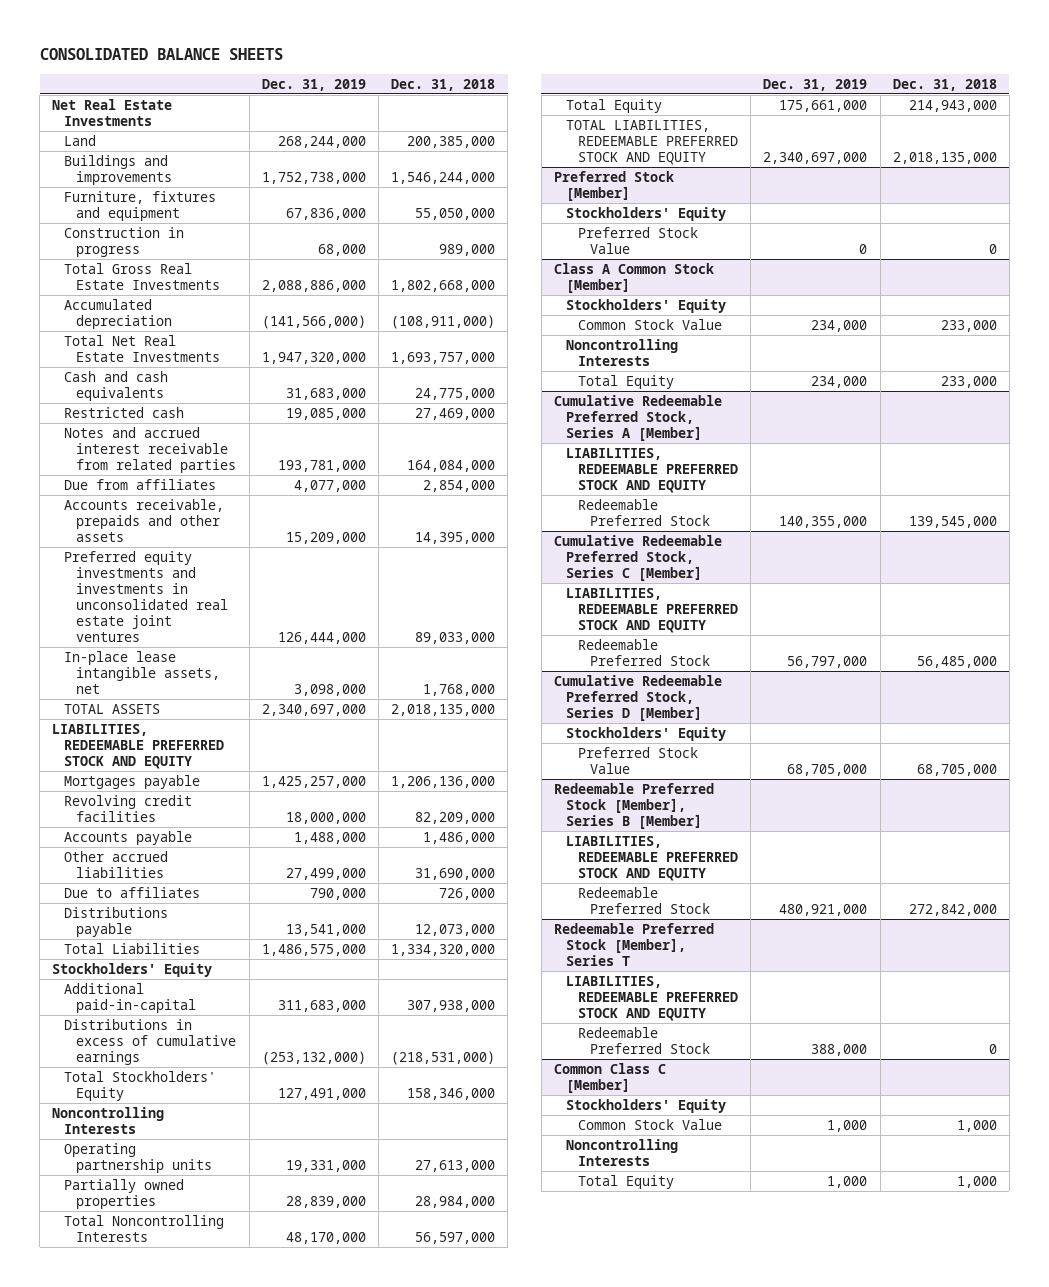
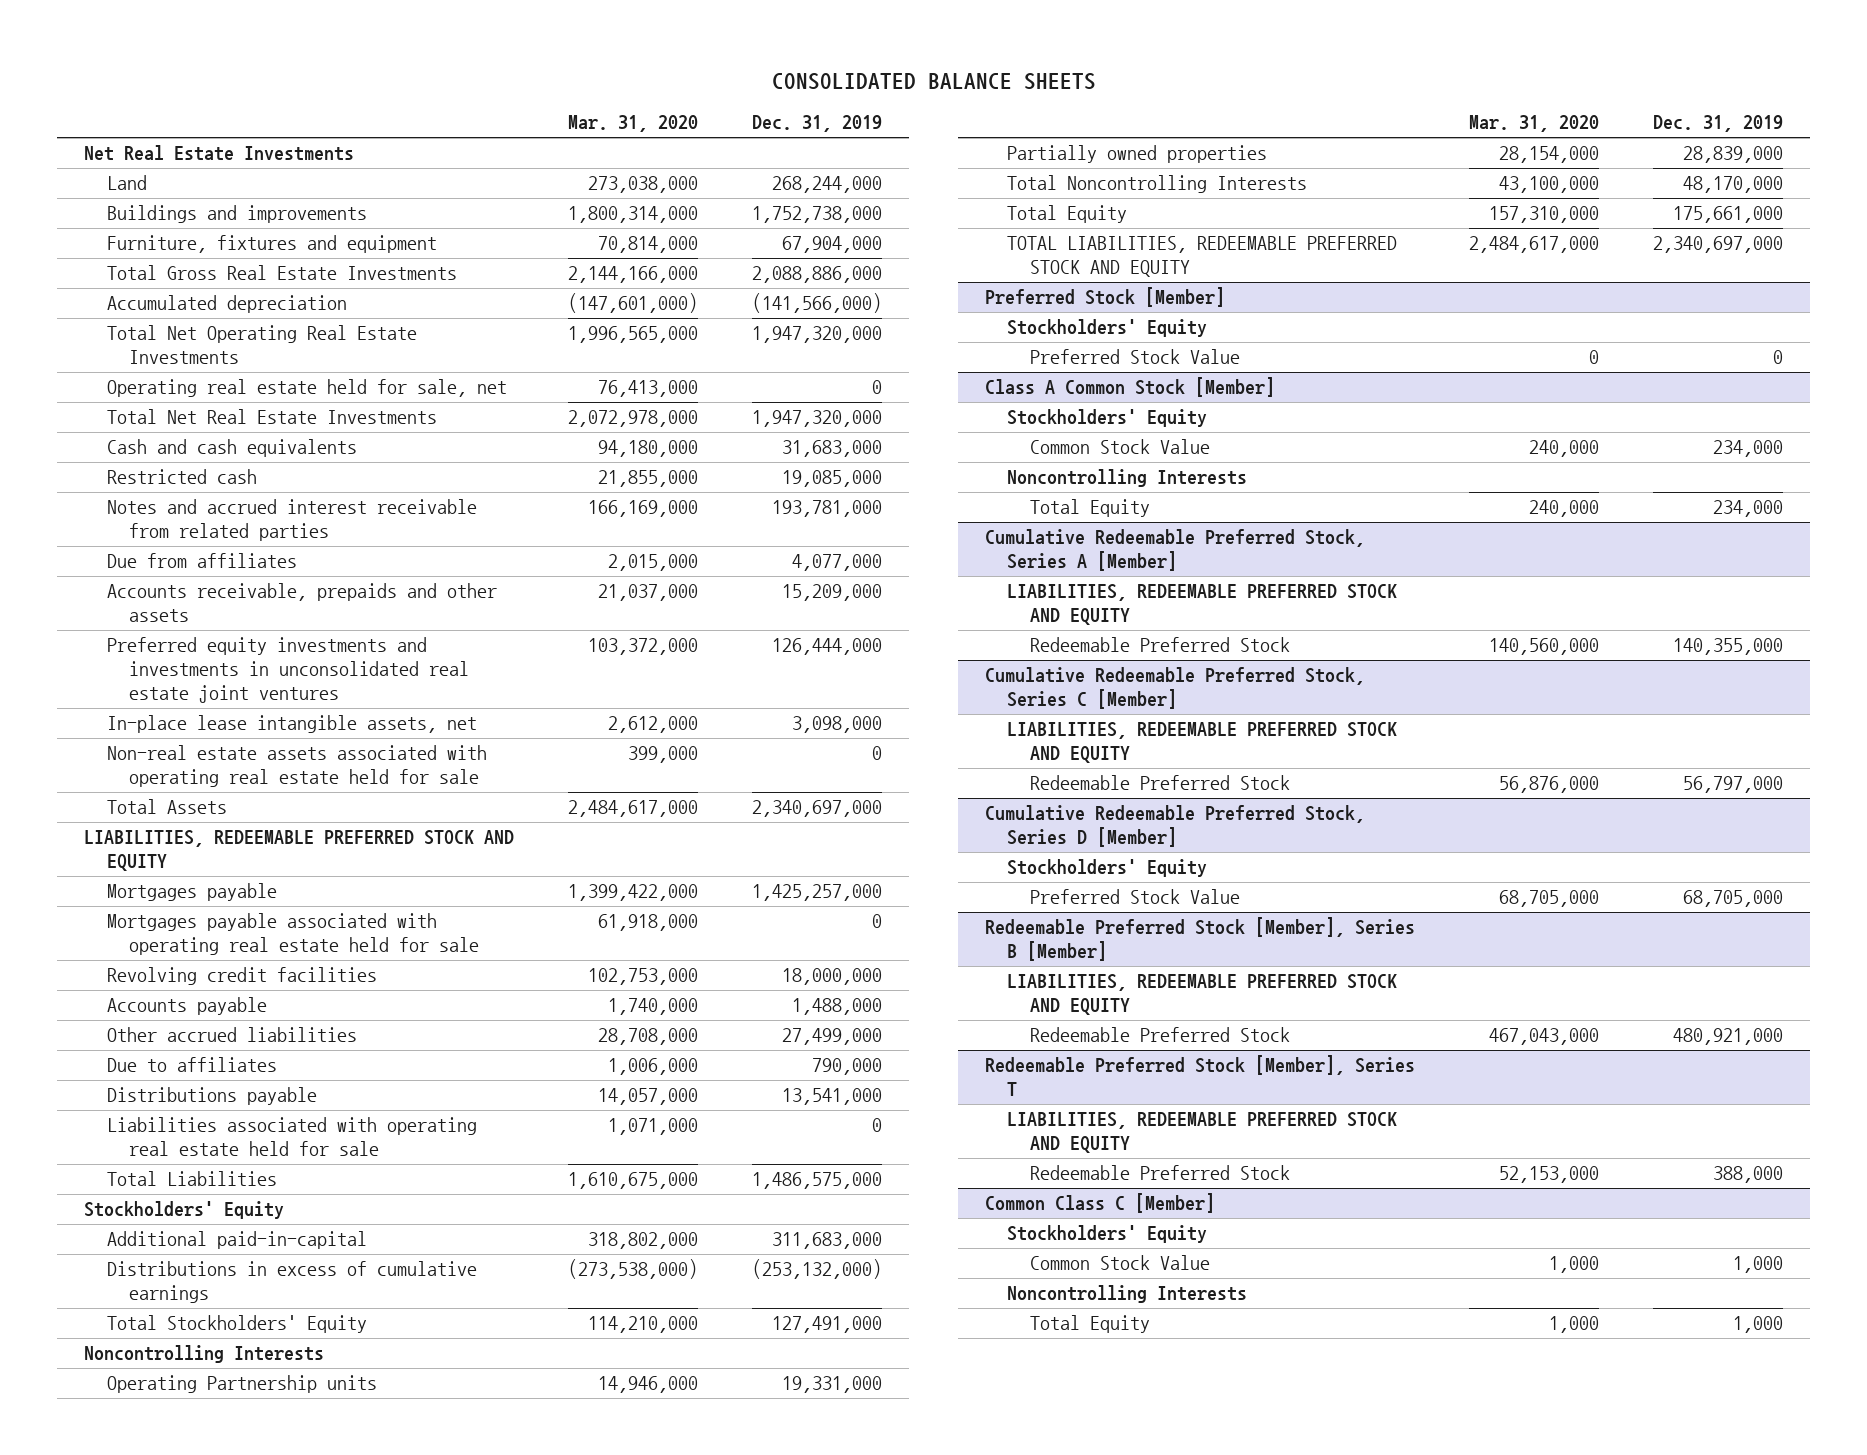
- | Dec. 31, 2019 | Dec. 31, 2018
+ | Mar. 31, 2020 | Dec. 31, 2019
- Furniture, fixtures and equipment | 67,836,000 | 55,050,000
- Construction in progress | 68,000 | 989,000
+ Furniture, fixtures and equipment | 70,814,000 | 67,904,000
+ Total Net Operating Real Estate Investments | 1,996,565,000 | 1,947,320,000
+ Operating real estate held for sale, net | 76,413,000 | 0
- TOTAL ASSETS | 2,340,697,000 | 2,018,135,000
+ Non-real estate assets associated with operating real estate held for sale | 399,000 | 0
+ Total Assets | 2,484,617,000 | 2,340,697,000
+ Mortgages payable associated with operating real estate held for sale | 61,918,000 | 0
+ Liabilities associated with operating real estate held for sale | 1,071,000 | 0
- Operating partnership units | 19,331,000 | 27,613,000
+ Operating Partnership units | 14,946,000 | 19,331,000

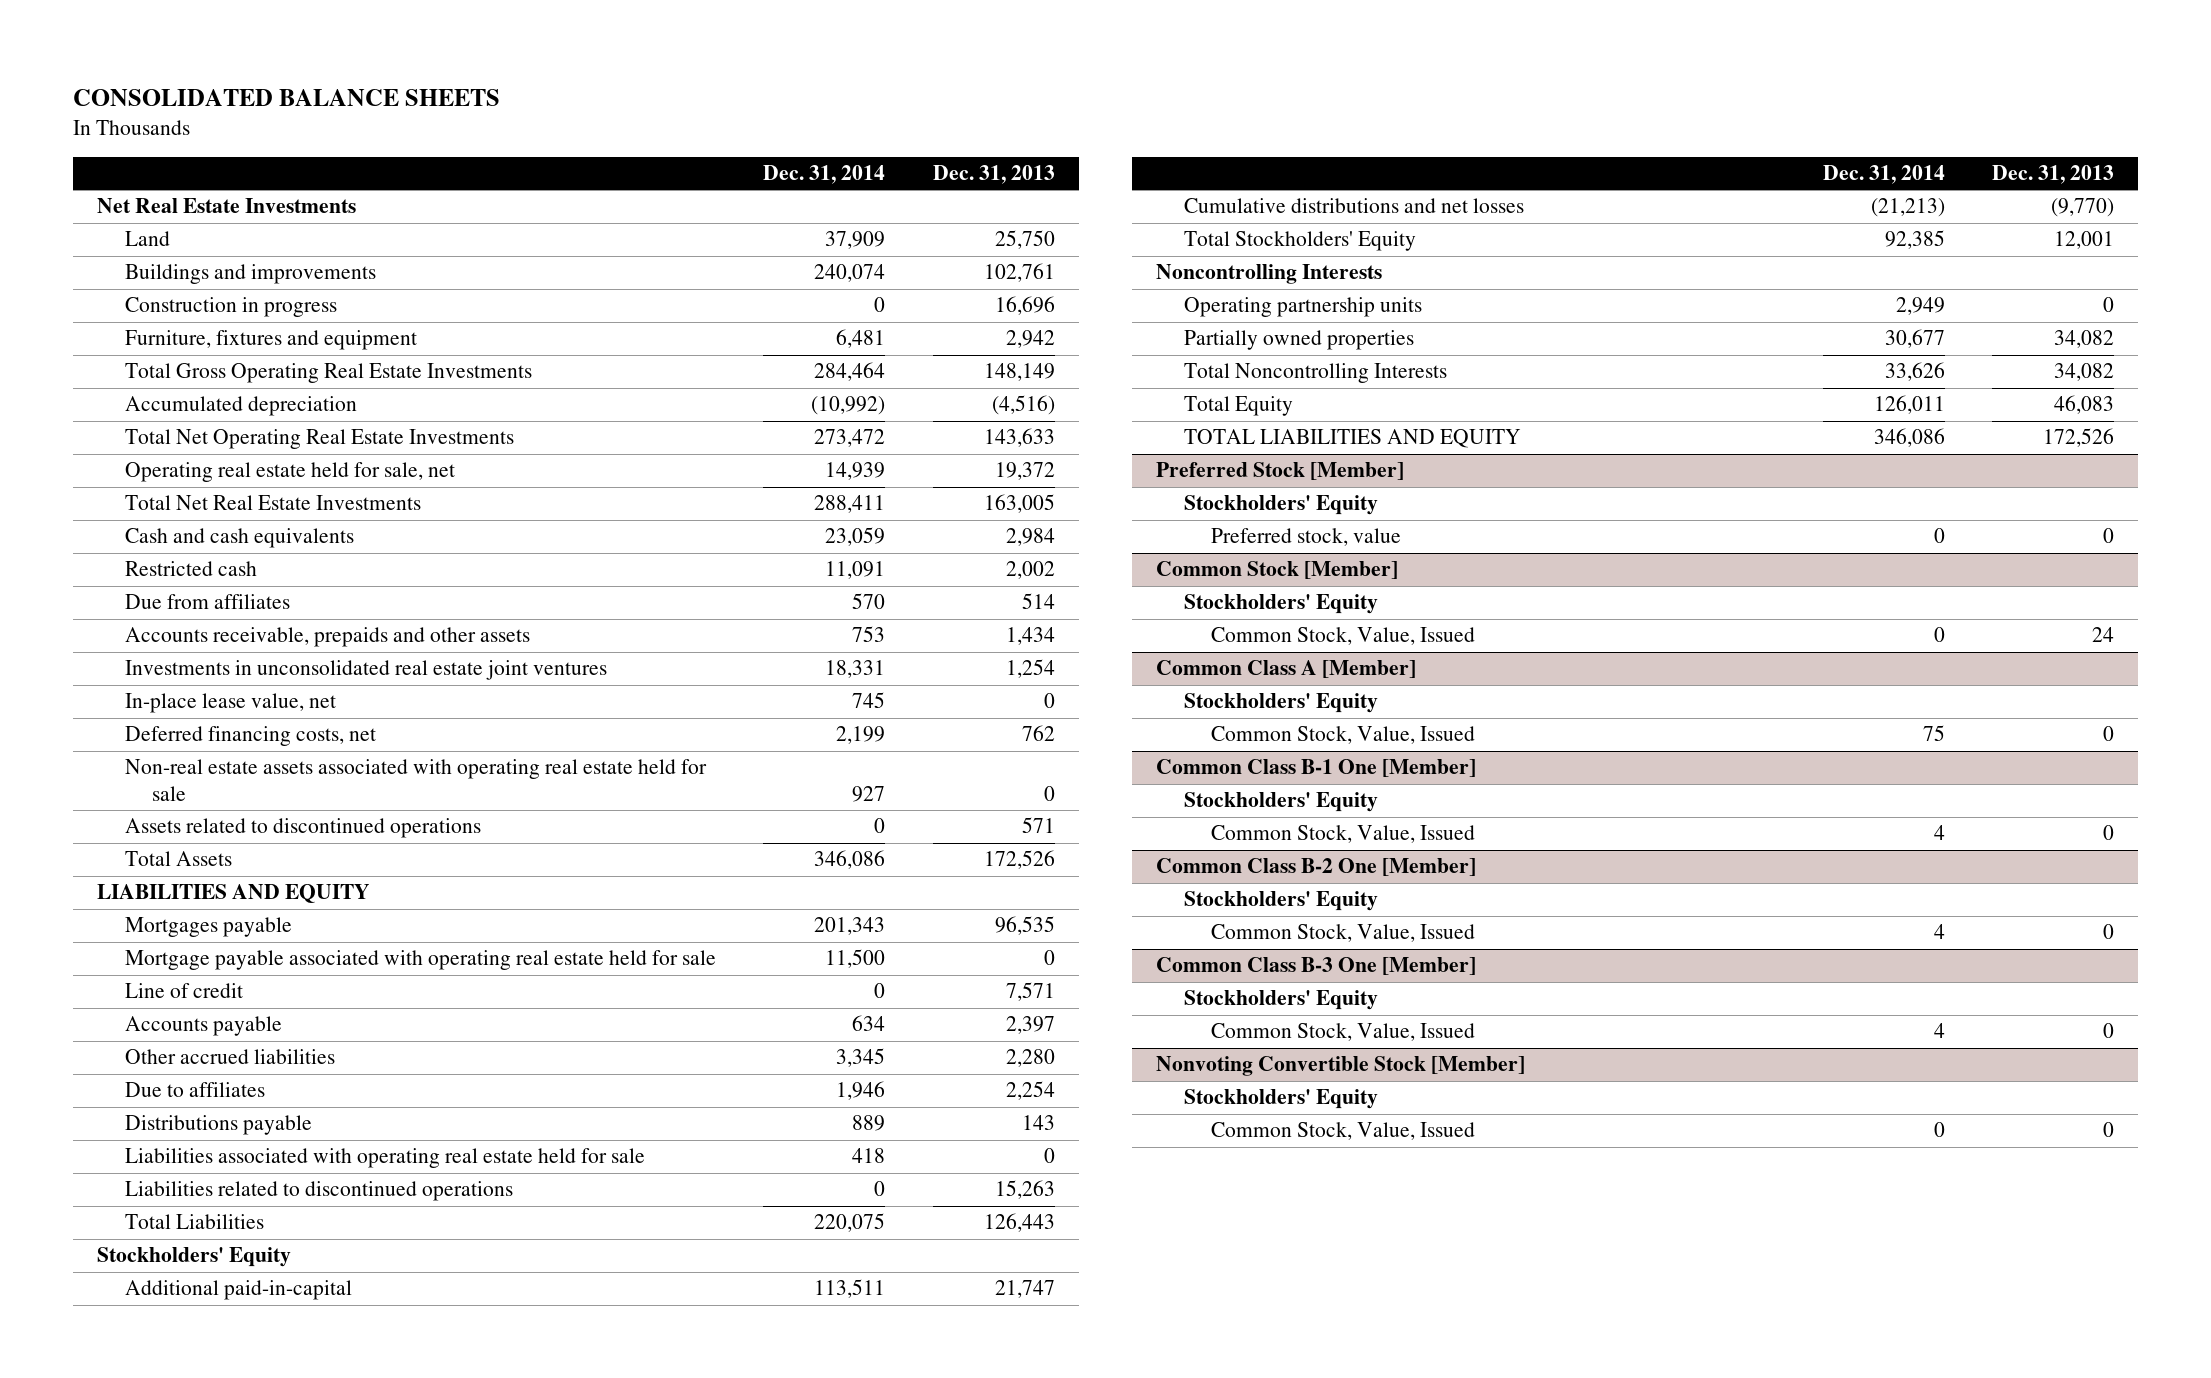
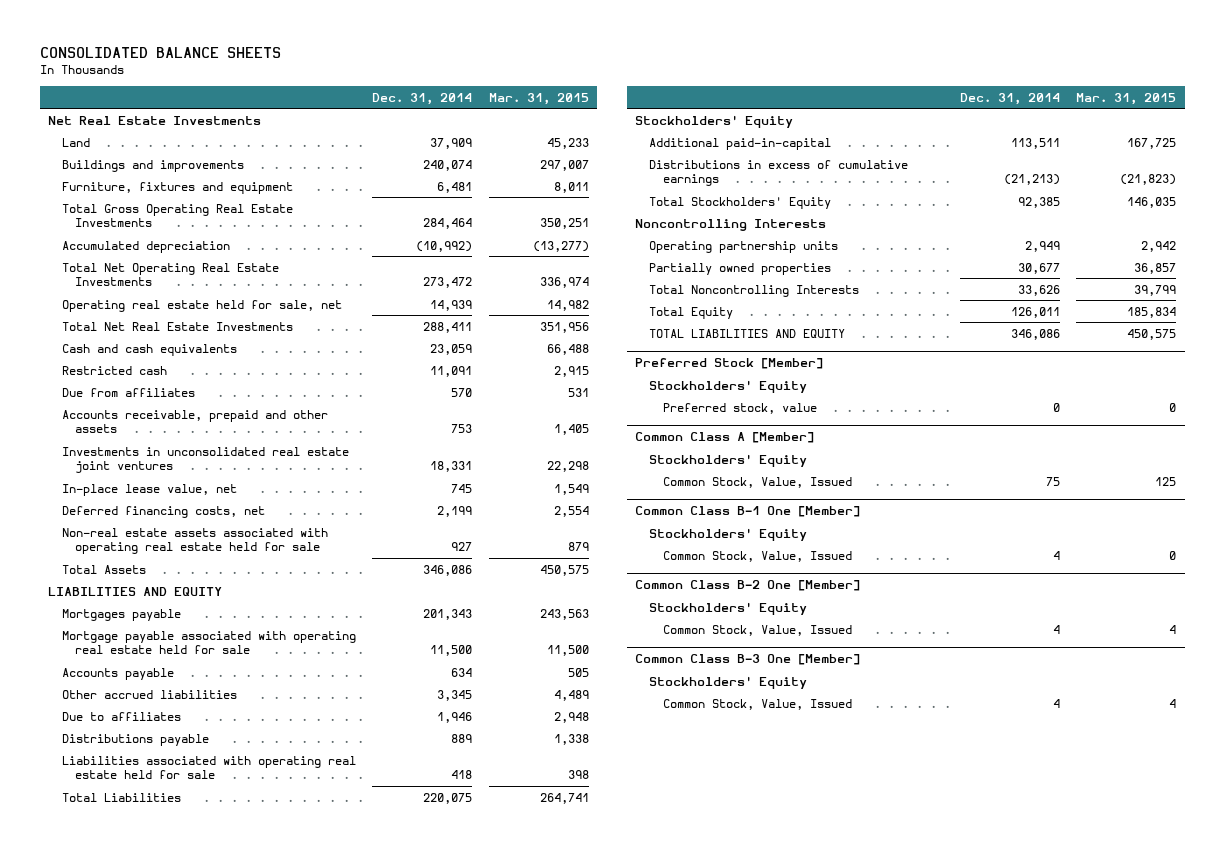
- | Dec. 31, 2014 | Dec. 31, 2013
+ | Dec. 31, 2014 | Mar. 31, 2015
- Construction in progress | 0 | 16,696
- Accounts receivable, prepaids and other assets | 753 | 1,434
+ Accounts receivable, prepaid and other assets | 753 | 1,405
- Assets related to discontinued operations | 0 | 571
- Line of credit | 0 | 7,571
- Liabilities related to discontinued operations | 0 | 15,263
- Cumulative distributions and net losses | (21,213) | (9,770)
+ Distributions in excess of cumulative earnings | (21,213) | (21,823)
- Common Stock [Member]
- Stockholders' Equity
- Common Stock, Value, Issued | 0 | 24
- Nonvoting Convertible Stock [Member]
- Stockholders' Equity
- Common Stock, Value, Issued | 0 | 0

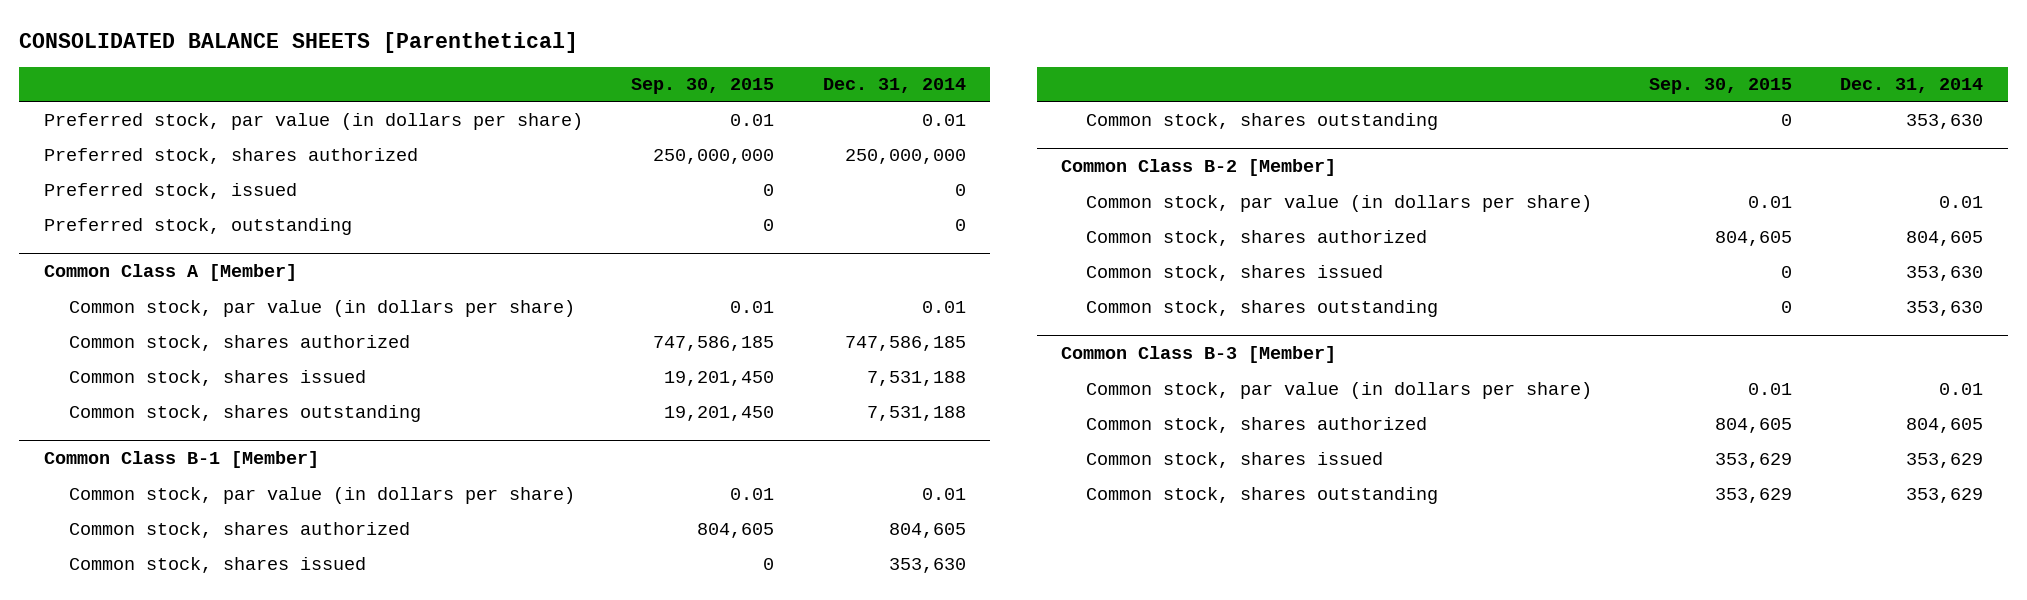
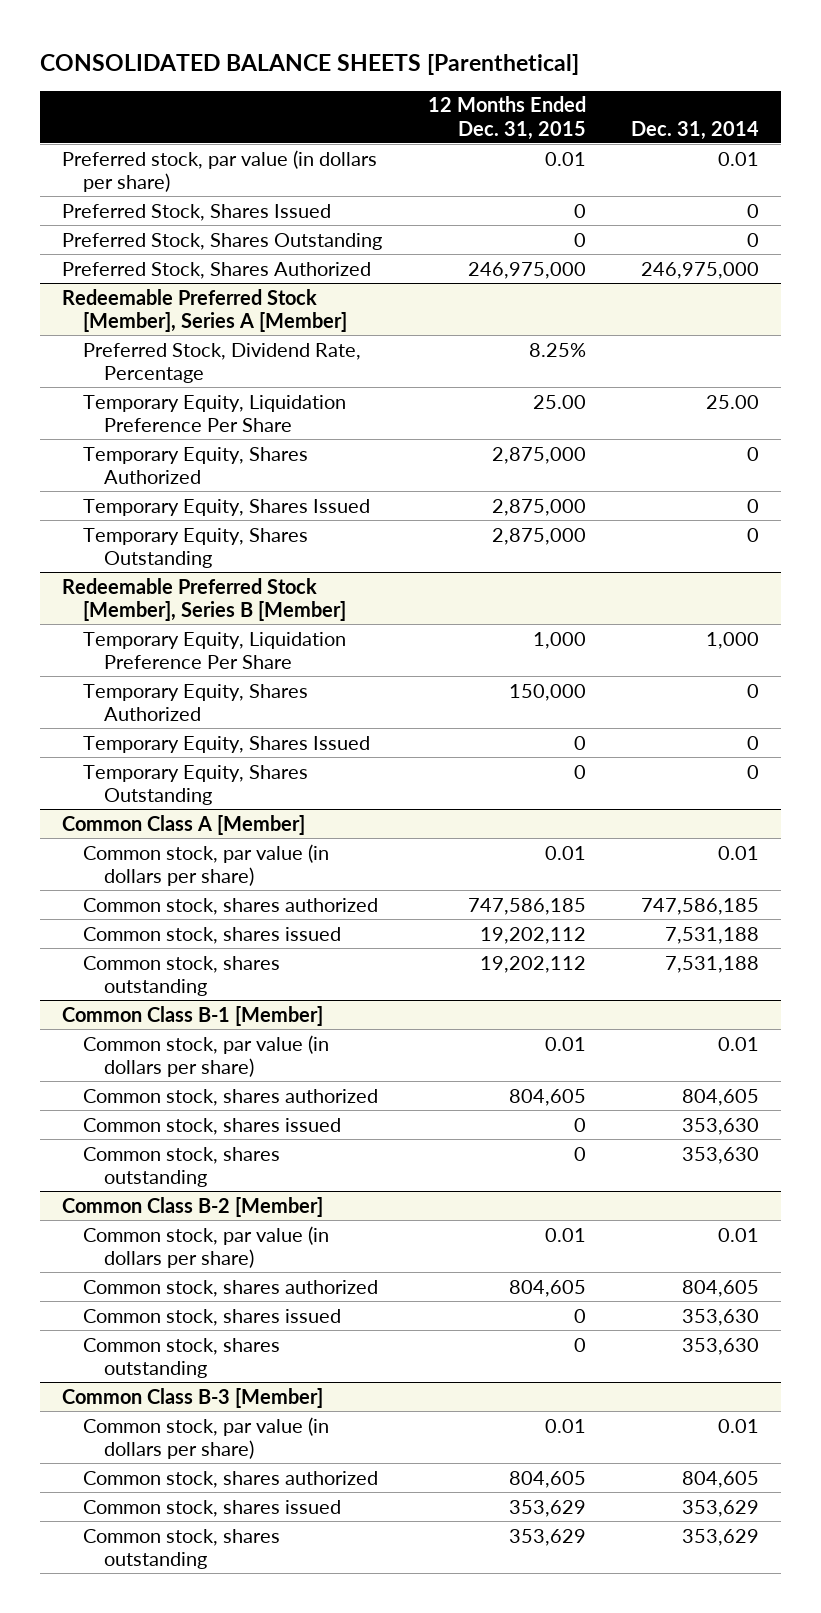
- | Sep. 30, 2015 | Dec. 31, 2014
+ | 12 Months Ended Dec. 31, 2015 | Dec. 31, 2014
- Preferred stock, shares authorized | 250,000,000 | 250,000,000
- Preferred stock, issued | 0 | 0
- Preferred stock, outstanding | 0 | 0
+ Preferred Stock, Shares Issued | 0 | 0
+ Preferred Stock, Shares Outstanding | 0 | 0
+ Preferred Stock, Shares Authorized | 246,975,000 | 246,975,000
+ Redeemable Preferred Stock [Member], Series A [Member]
+ Preferred Stock, Dividend Rate, Percentage | 8.25% |
+ Temporary Equity, Liquidation Preference Per Share | 25.00 | 25.00
+ Temporary Equity, Shares Authorized | 2,875,000 | 0
+ Temporary Equity, Shares Issued | 2,875,000 | 0
+ Temporary Equity, Shares Outstanding | 2,875,000 | 0
+ Redeemable Preferred Stock [Member], Series B [Member]
+ Temporary Equity, Liquidation Preference Per Share | 1,000 | 1,000
+ Temporary Equity, Shares Authorized | 150,000 | 0
+ Temporary Equity, Shares Issued | 0 | 0
+ Temporary Equity, Shares Outstanding | 0 | 0

